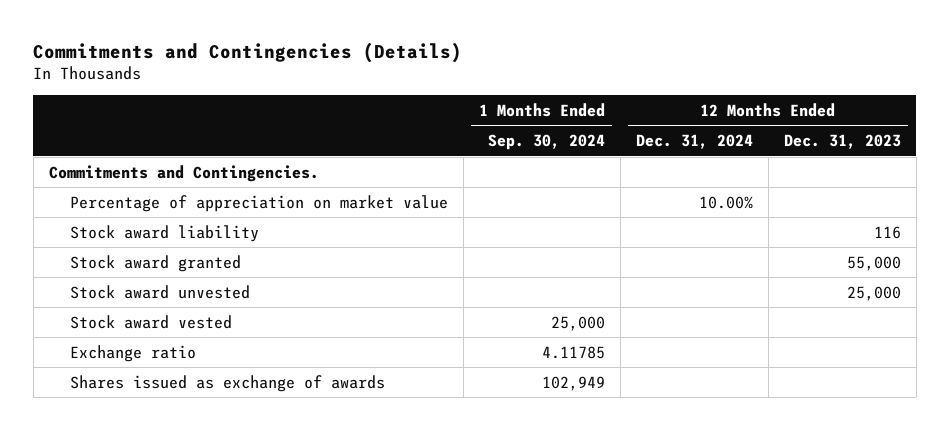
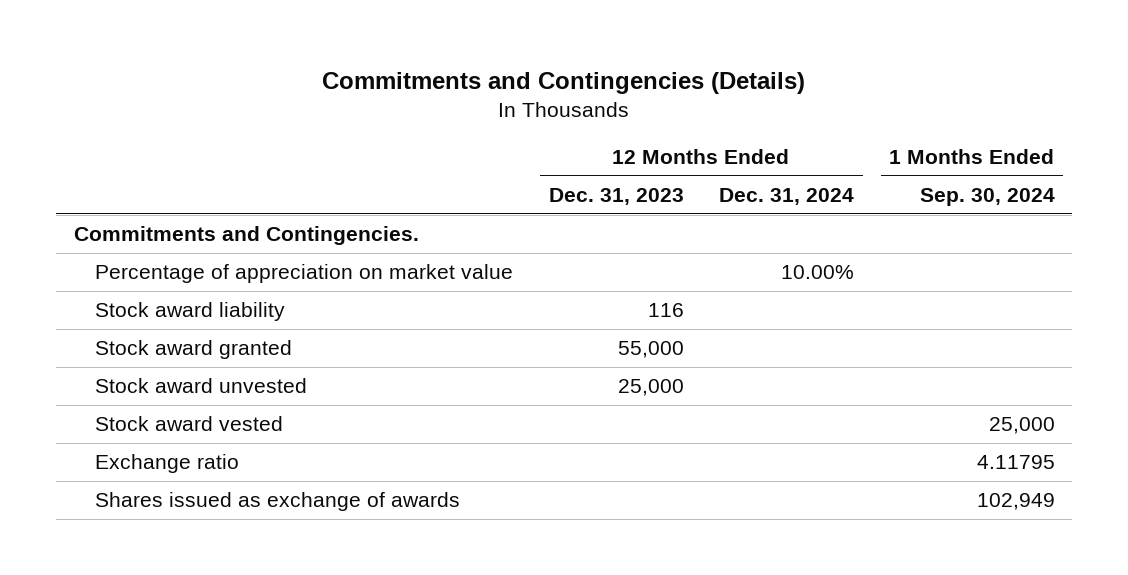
- | 1 Months Ended Sep. 30, 2024 | 12 Months Ended Dec. 31, 2024 | 12 Months Ended Dec. 31, 2023
+ | 12 Months Ended Dec. 31, 2023 | 12 Months Ended Dec. 31, 2024 | 1 Months Ended Sep. 30, 2024
- Exchange ratio | 4.11785 | |
+ Exchange ratio | | | 4.11795

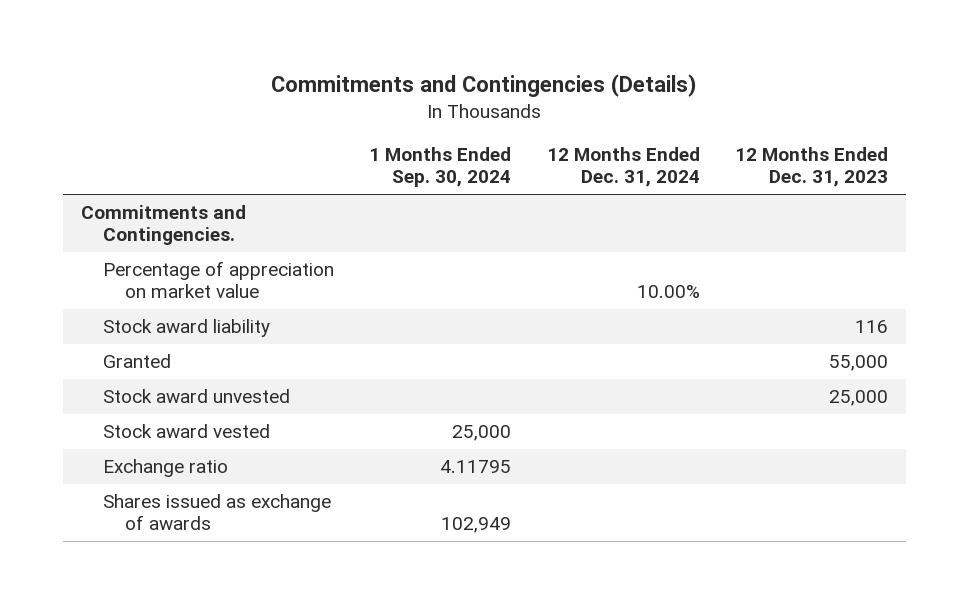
- | 12 Months Ended Dec. 31, 2023 | 12 Months Ended Dec. 31, 2024 | 1 Months Ended Sep. 30, 2024
+ | 1 Months Ended Sep. 30, 2024 | 12 Months Ended Dec. 31, 2024 | 12 Months Ended Dec. 31, 2023
- Stock award granted | 55,000 | |
+ Granted | | | 55,000

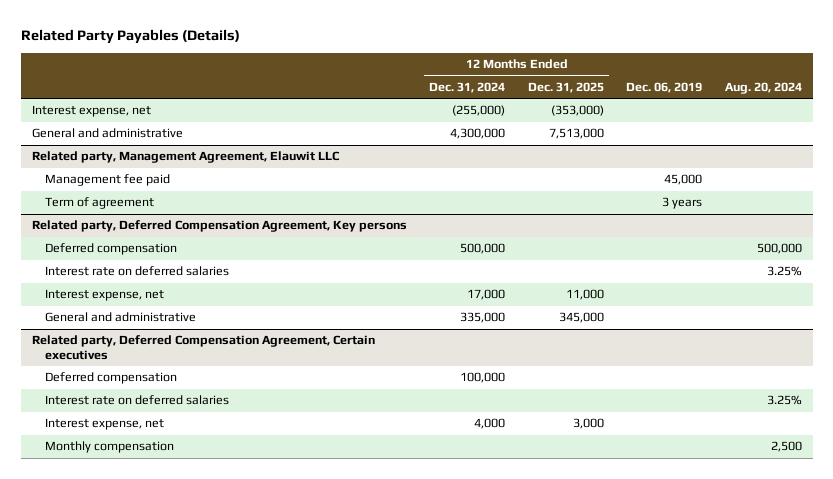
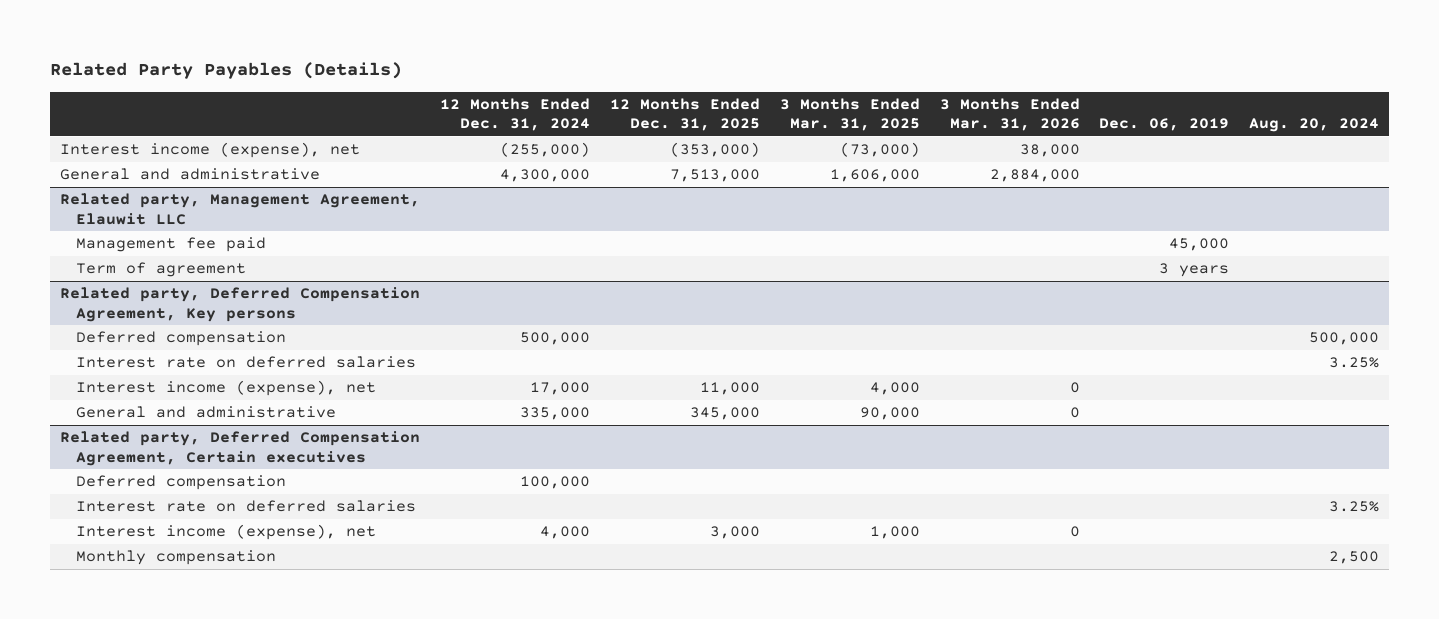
- | 12 Months Ended Dec. 31, 2024 | 12 Months Ended Dec. 31, 2025 | Dec. 06, 2019 | Aug. 20, 2024
+ | 12 Months Ended Dec. 31, 2024 | 12 Months Ended Dec. 31, 2025 | 3 Months Ended Mar. 31, 2025 | 3 Months Ended Mar. 31, 2026 | Dec. 06, 2019 | Aug. 20, 2024
- Interest expense, net | (255,000) | (353,000) | |
+ Interest income (expense), net | (255,000) | (353,000) | (73,000) | 38,000 | |
@ Related party, Deferred Compensation Agreement, Key persons
- Interest expense, net | 17,000 | 11,000 | |
+ Interest income (expense), net | 17,000 | 11,000 | 4,000 | 0 | |
@ Related party, Deferred Compensation Agreement, Certain executives
- Interest expense, net | 4,000 | 3,000 | |
+ Interest income (expense), net | 4,000 | 3,000 | 1,000 | 0 | |

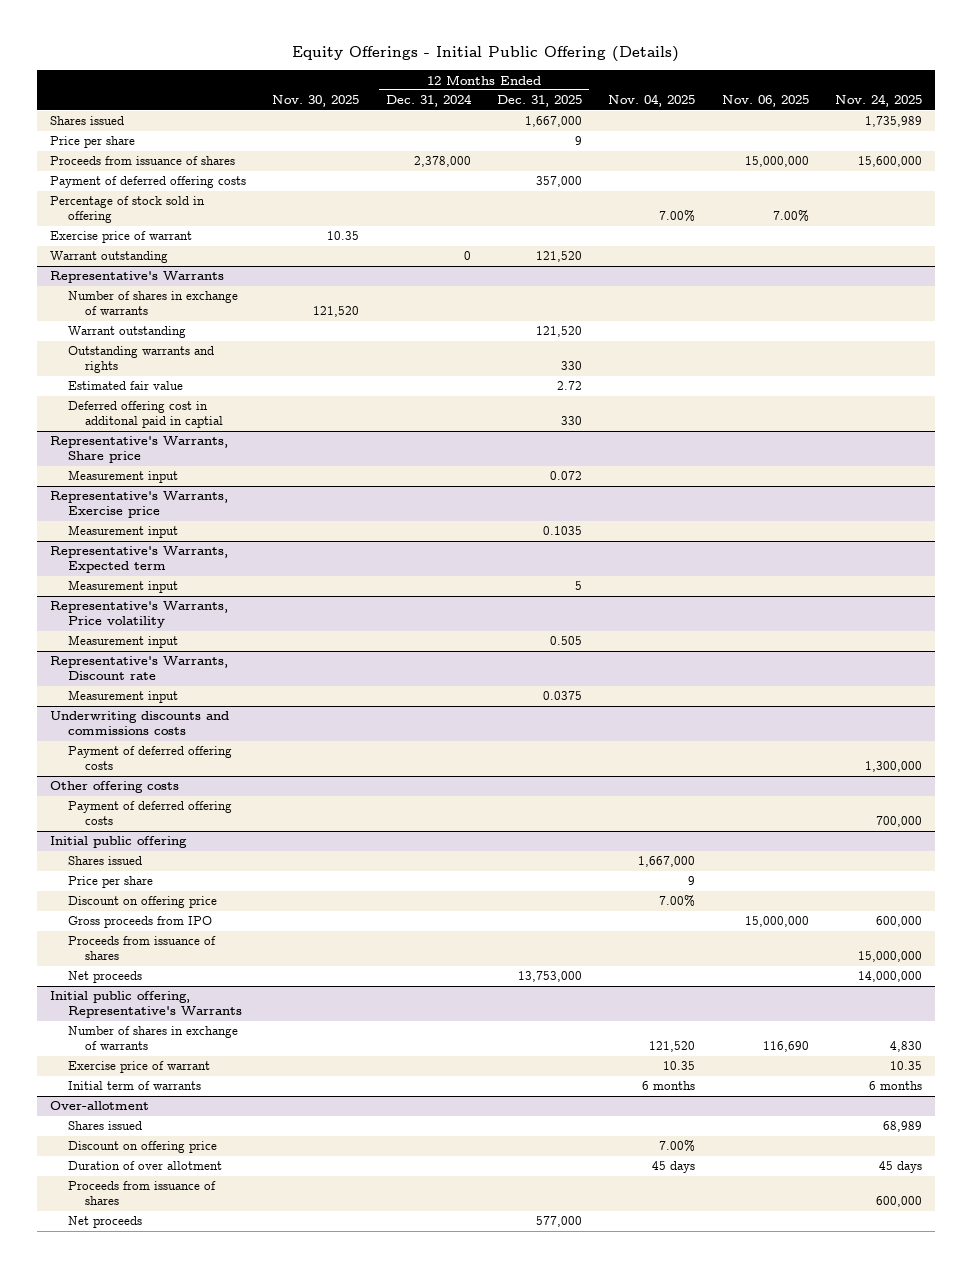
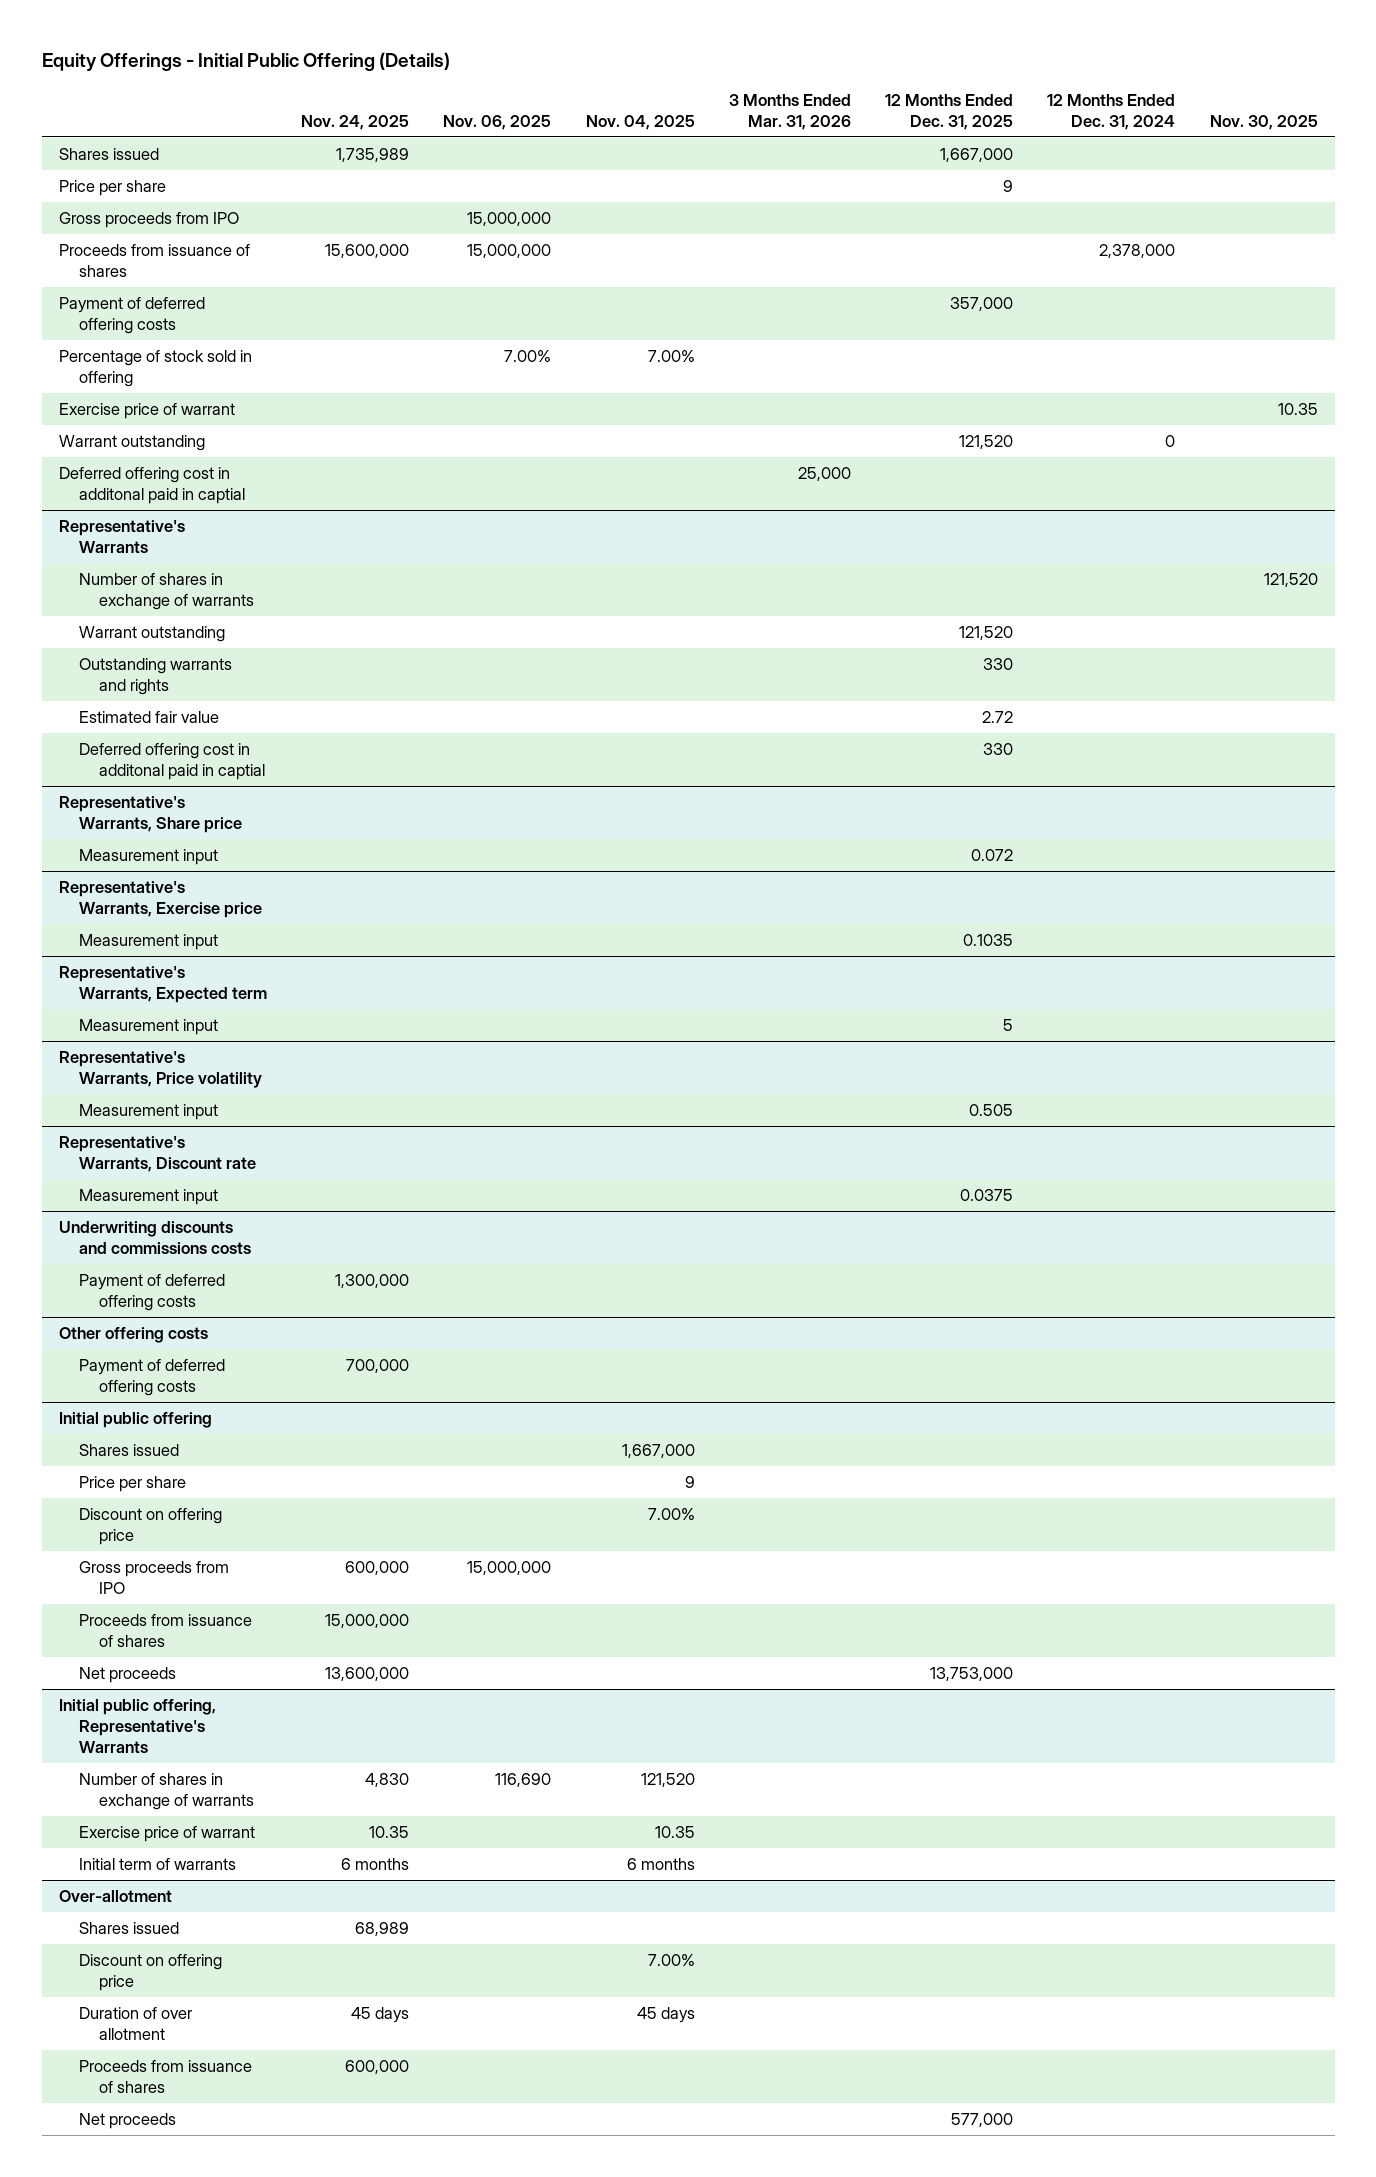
- | Nov. 30, 2025 | 12 Months Ended Dec. 31, 2024 | 12 Months Ended Dec. 31, 2025 | Nov. 04, 2025 | Nov. 06, 2025 | Nov. 24, 2025
+ | Nov. 24, 2025 | Nov. 06, 2025 | Nov. 04, 2025 | 3 Months Ended Mar. 31, 2026 | 12 Months Ended Dec. 31, 2025 | 12 Months Ended Dec. 31, 2024 | Nov. 30, 2025
+ Gross proceeds from IPO | | 15,000,000 | | | | |
+ Deferred offering cost in additonal paid in captial | | | | 25,000 | | |
@ Initial public offering
- Net proceeds | | | 13,753,000 | | | 14,000,000
+ Net proceeds | 13,600,000 | | | | 13,753,000 | |

